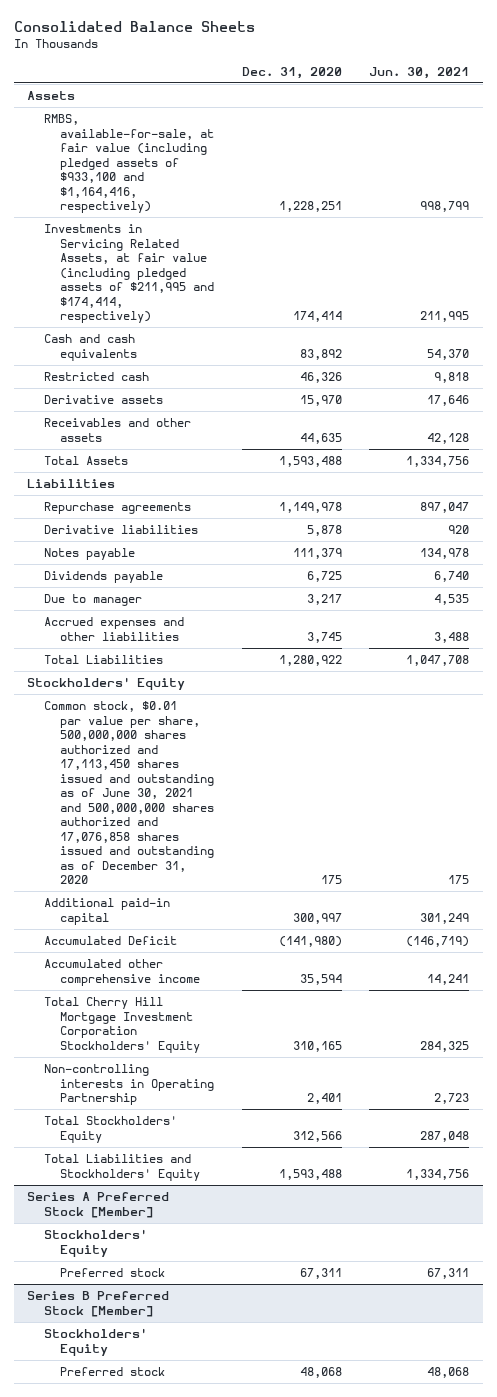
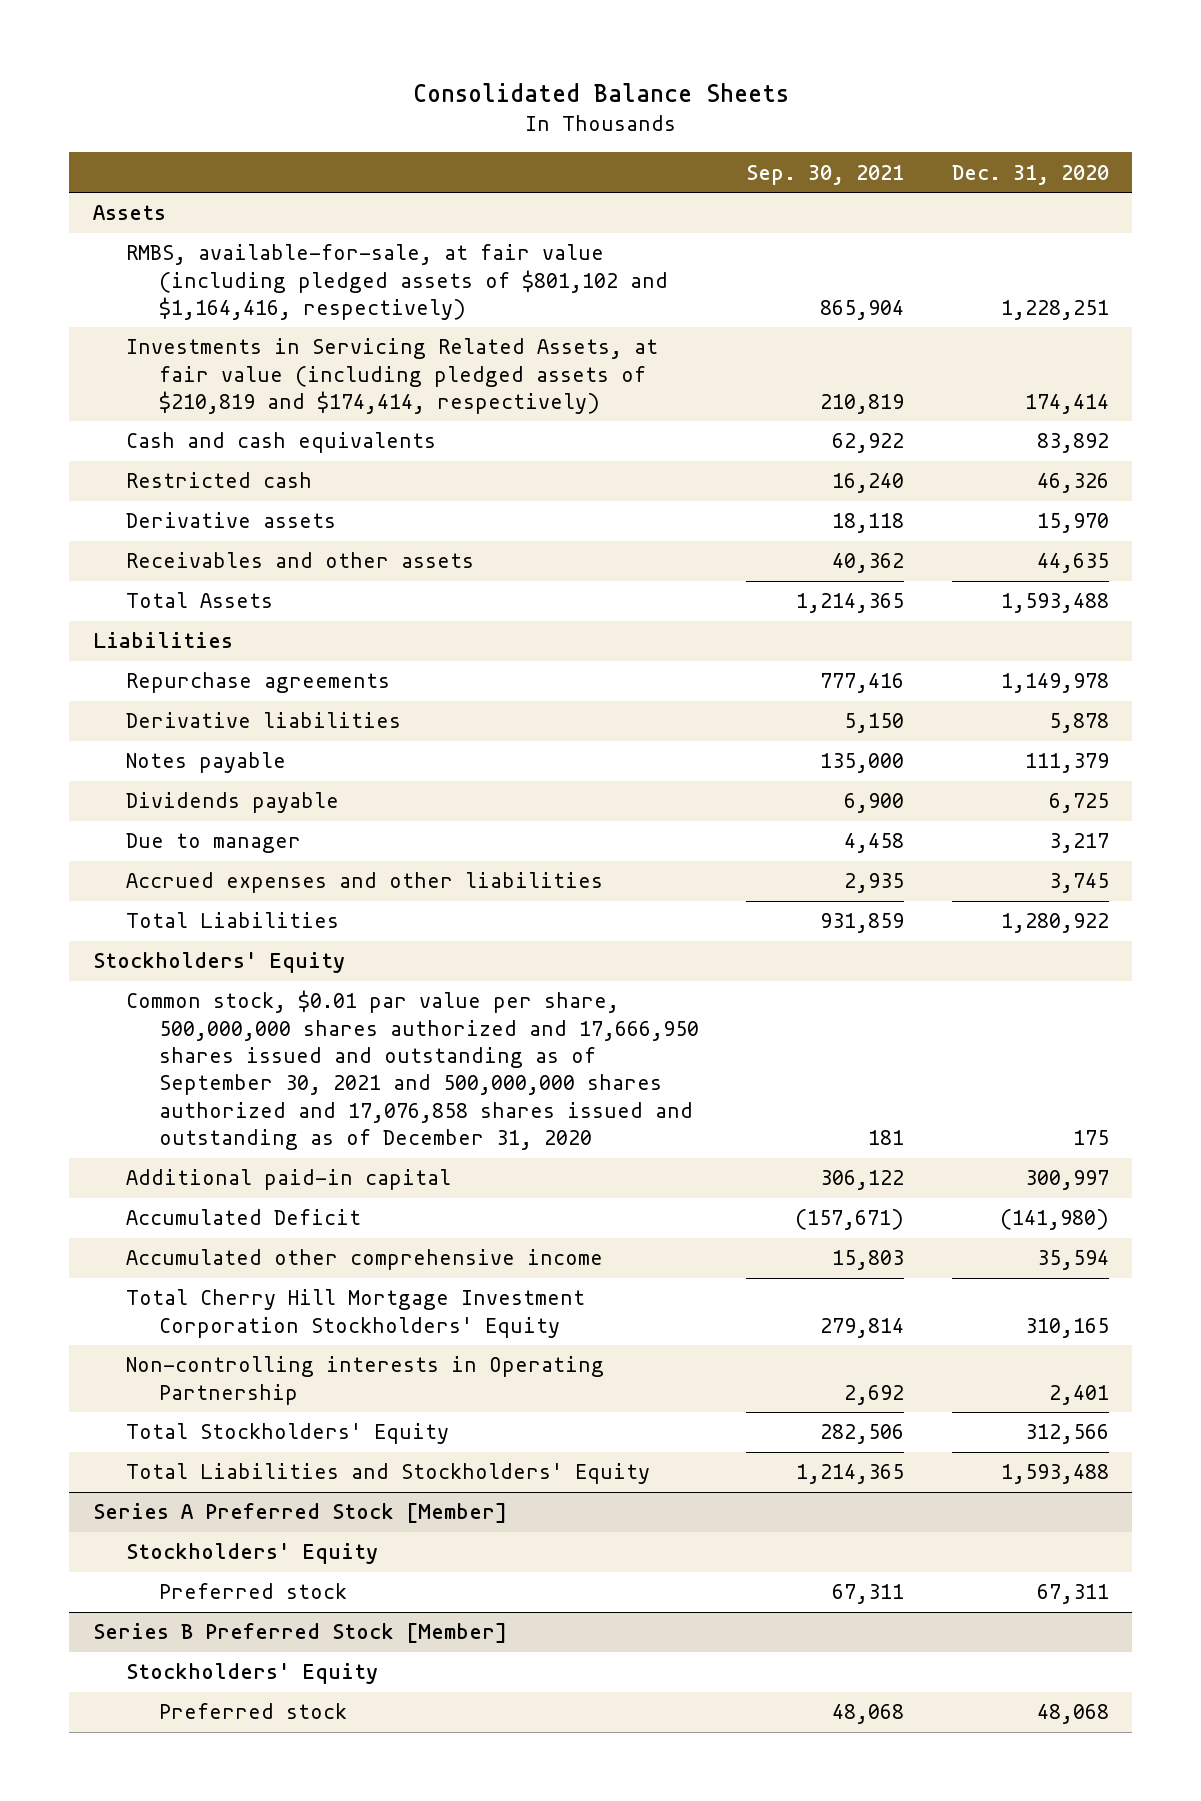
- | Dec. 31, 2020 | Jun. 30, 2021
+ | Sep. 30, 2021 | Dec. 31, 2020
- RMBS, available-for-sale, at fair value (including pledged assets of $933,100 and $1,164,416, respectively) | 1,228,251 | 998,799
- Investments in Servicing Related Assets, at fair value (including pledged assets of $211,995 and $174,414, respectively) | 174,414 | 211,995
+ RMBS, available-for-sale, at fair value (including pledged assets of $801,102 and $1,164,416, respectively) | 865,904 | 1,228,251
+ Investments in Servicing Related Assets, at fair value (including pledged assets of $210,819 and $174,414, respectively) | 210,819 | 174,414
- Common stock, $0.01 par value per share, 500,000,000 shares authorized and 17,113,450 shares issued and outstanding as of June 30, 2021 and 500,000,000 shares authorized and 17,076,858 shares issued and outstanding as of December 31, 2020 | 175 | 175
+ Common stock, $0.01 par value per share, 500,000,000 shares authorized and 17,666,950 shares issued and outstanding as of September 30, 2021 and 500,000,000 shares authorized and 17,076,858 shares issued and outstanding as of December 31, 2020 | 181 | 175

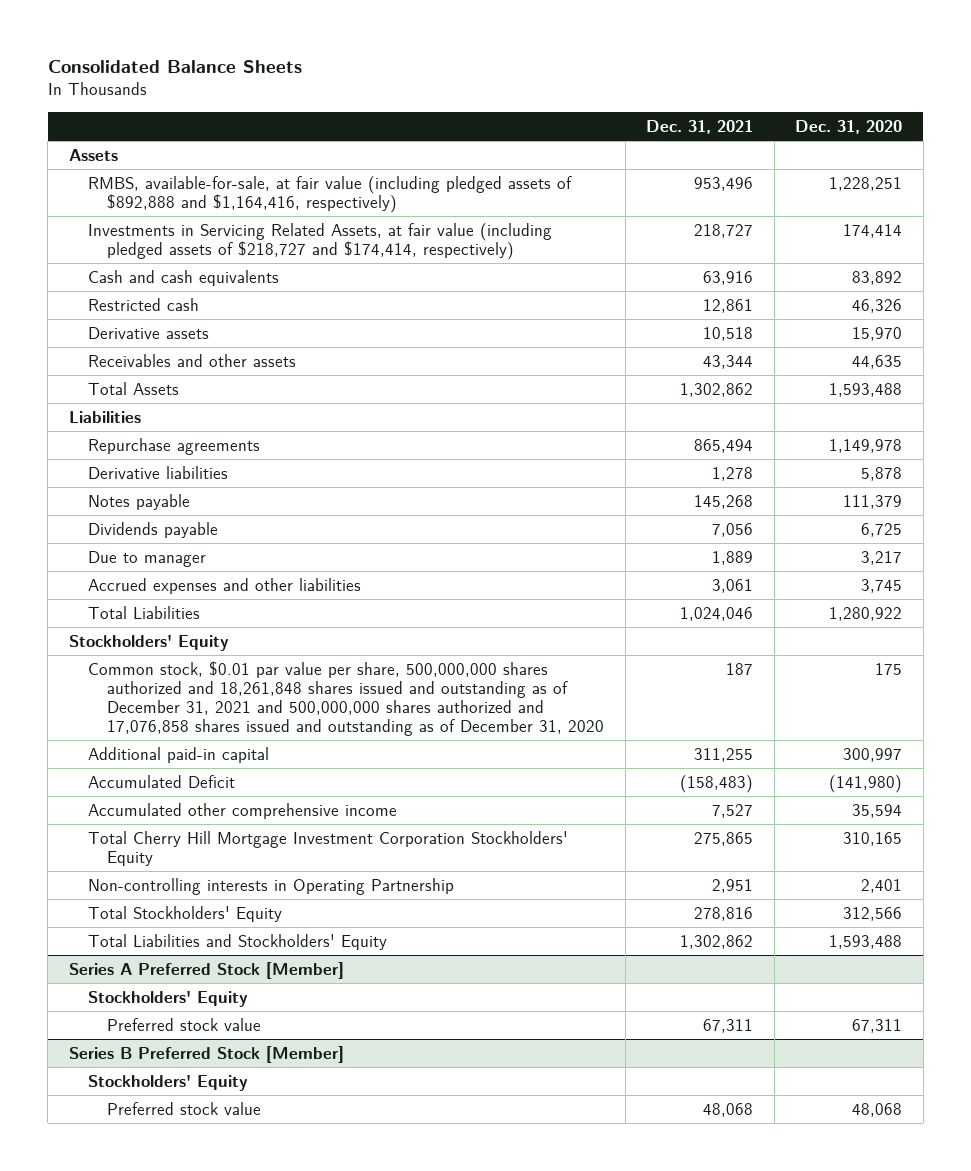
- | Sep. 30, 2021 | Dec. 31, 2020
+ | Dec. 31, 2021 | Dec. 31, 2020
- RMBS, available-for-sale, at fair value (including pledged assets of $801,102 and $1,164,416, respectively) | 865,904 | 1,228,251
- Investments in Servicing Related Assets, at fair value (including pledged assets of $210,819 and $174,414, respectively) | 210,819 | 174,414
+ RMBS, available-for-sale, at fair value (including pledged assets of $892,888 and $1,164,416, respectively) | 953,496 | 1,228,251
+ Investments in Servicing Related Assets, at fair value (including pledged assets of $218,727 and $174,414, respectively) | 218,727 | 174,414
- Common stock, $0.01 par value per share, 500,000,000 shares authorized and 17,666,950 shares issued and outstanding as of September 30, 2021 and 500,000,000 shares authorized and 17,076,858 shares issued and outstanding as of December 31, 2020 | 181 | 175
+ Common stock, $0.01 par value per share, 500,000,000 shares authorized and 18,261,848 shares issued and outstanding as of December 31, 2021 and 500,000,000 shares authorized and 17,076,858 shares issued and outstanding as of December 31, 2020 | 187 | 175
@ Series A Preferred Stock [Member]
- Preferred stock | 67,311 | 67,311
+ Preferred stock value | 67,311 | 67,311
@ Series B Preferred Stock [Member]
- Preferred stock | 48,068 | 48,068
+ Preferred stock value | 48,068 | 48,068

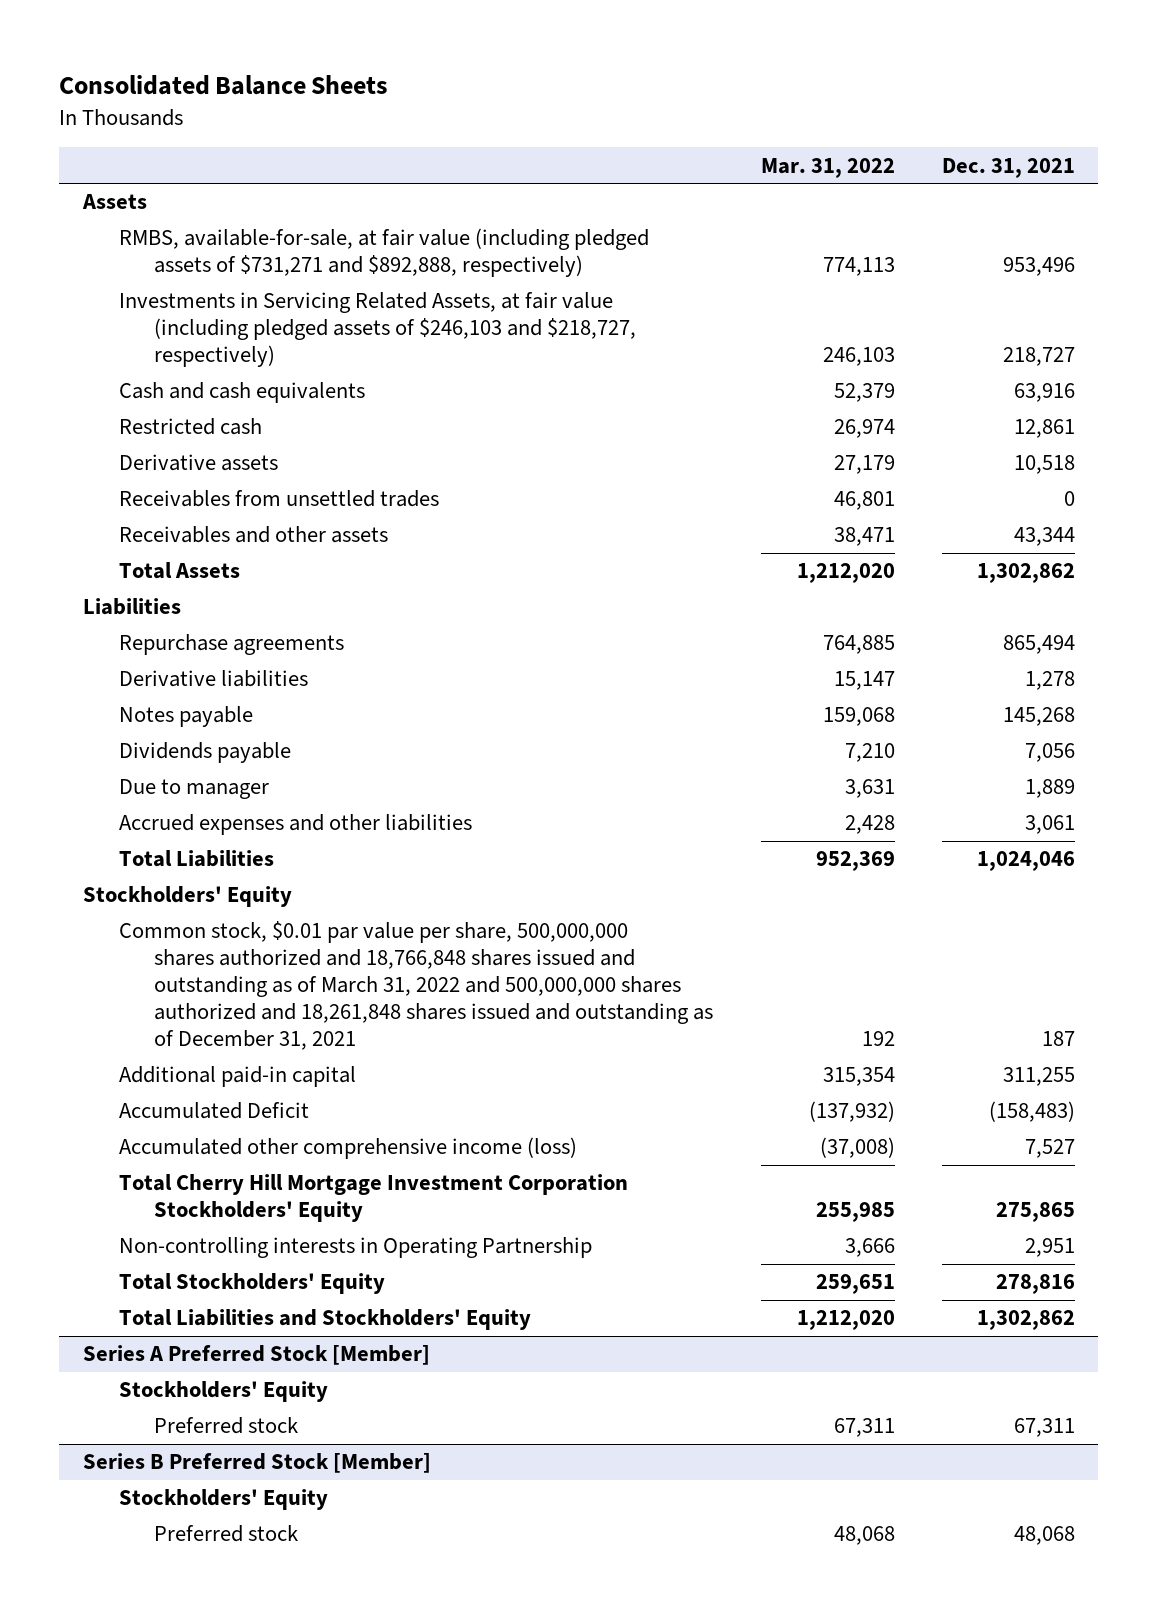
- | Dec. 31, 2021 | Dec. 31, 2020
+ | Mar. 31, 2022 | Dec. 31, 2021
- RMBS, available-for-sale, at fair value (including pledged assets of $892,888 and $1,164,416, respectively) | 953,496 | 1,228,251
- Investments in Servicing Related Assets, at fair value (including pledged assets of $218,727 and $174,414, respectively) | 218,727 | 174,414
+ RMBS, available-for-sale, at fair value (including pledged assets of $731,271 and $892,888, respectively) | 774,113 | 953,496
+ Investments in Servicing Related Assets, at fair value (including pledged assets of $246,103 and $218,727, respectively) | 246,103 | 218,727
+ Receivables from unsettled trades | 46,801 | 0
- Common stock, $0.01 par value per share, 500,000,000 shares authorized and 18,261,848 shares issued and outstanding as of December 31, 2021 and 500,000,000 shares authorized and 17,076,858 shares issued and outstanding as of December 31, 2020 | 187 | 175
+ Common stock, $0.01 par value per share, 500,000,000 shares authorized and 18,766,848 shares issued and outstanding as of March 31, 2022 and 500,000,000 shares authorized and 18,261,848 shares issued and outstanding as of December 31, 2021 | 192 | 187
- Accumulated other comprehensive income | 7,527 | 35,594
+ Accumulated other comprehensive income (loss) | (37,008) | 7,527
@ Series A Preferred Stock [Member]
- Preferred stock value | 67,311 | 67,311
+ Preferred stock | 67,311 | 67,311
@ Series B Preferred Stock [Member]
- Preferred stock value | 48,068 | 48,068
+ Preferred stock | 48,068 | 48,068

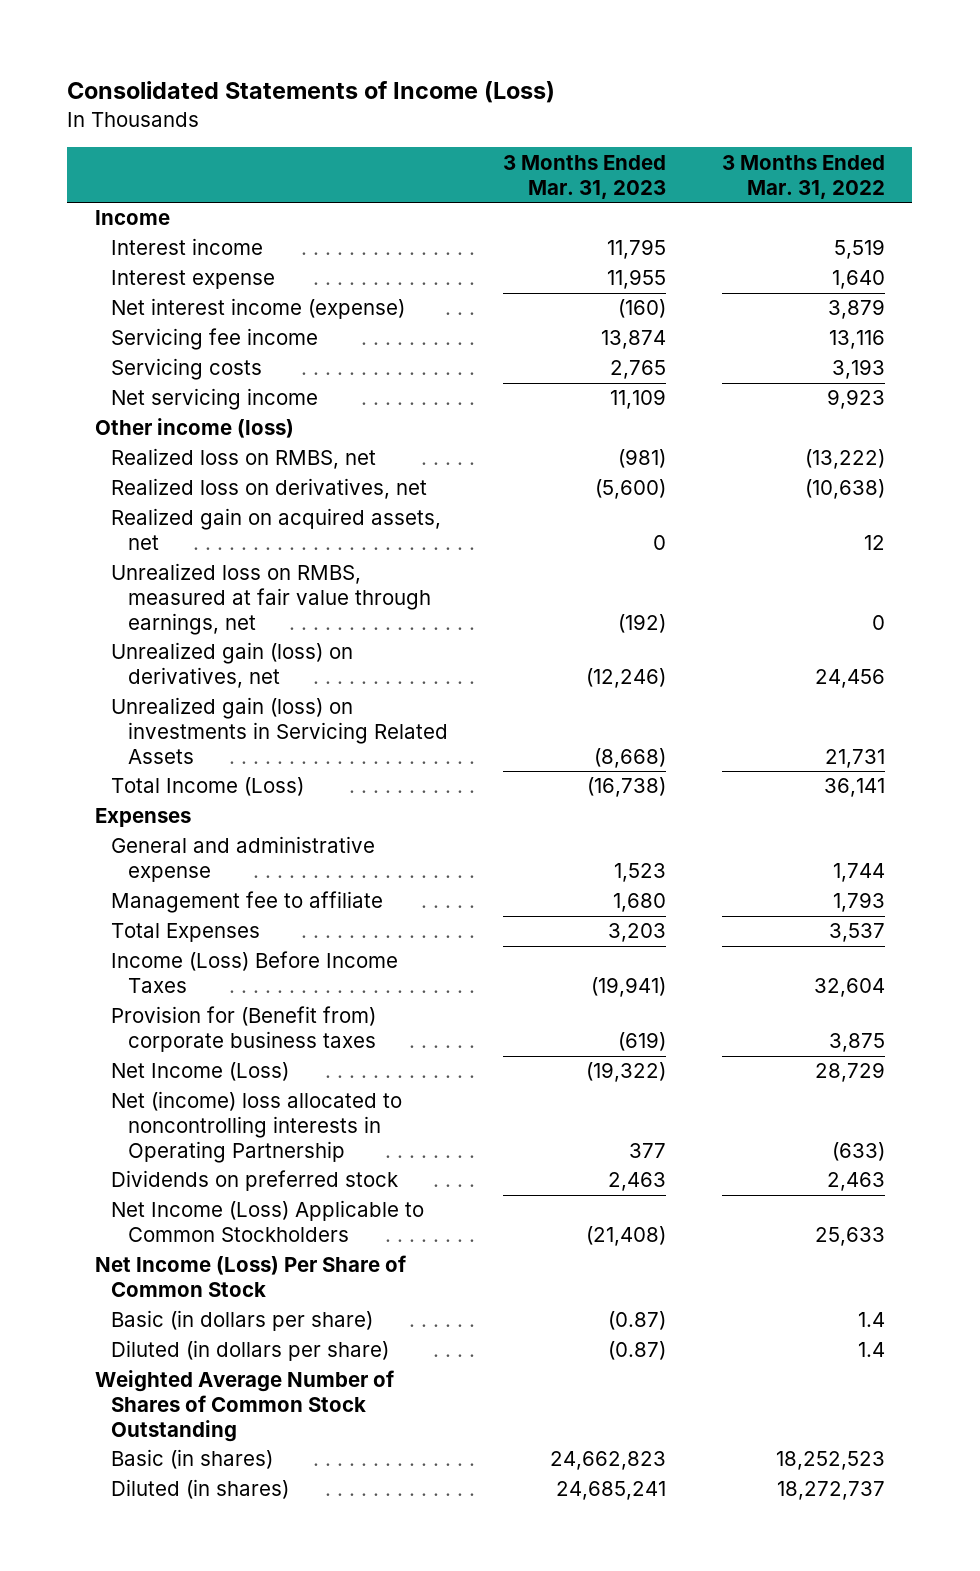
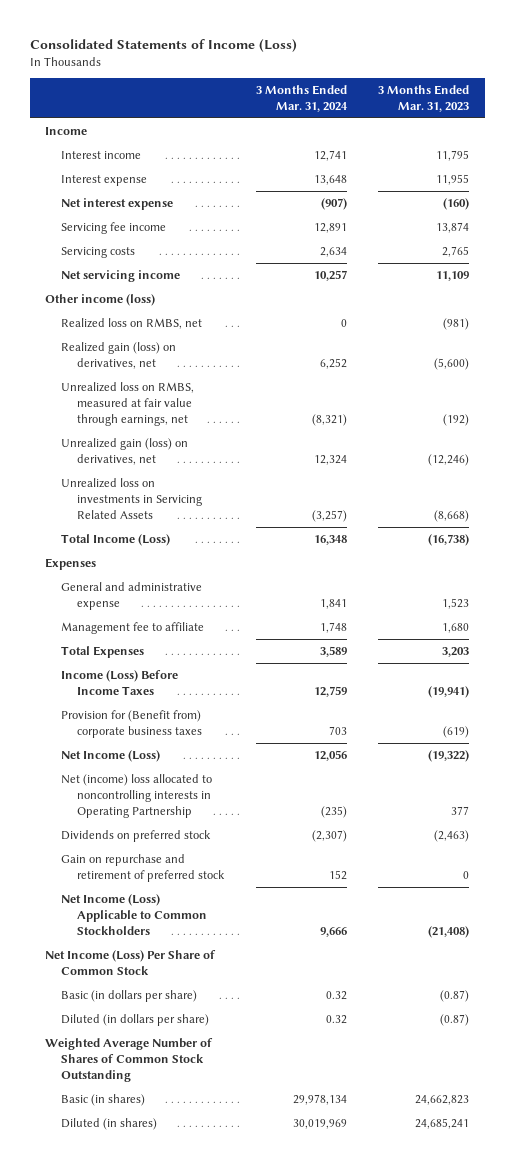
- | 3 Months Ended Mar. 31, 2023 | 3 Months Ended Mar. 31, 2022
+ | 3 Months Ended Mar. 31, 2024 | 3 Months Ended Mar. 31, 2023
- Net interest income (expense) | (160) | 3,879
+ Net interest expense | (907) | (160)
- Realized loss on derivatives, net | (5,600) | (10,638)
- Realized gain on acquired assets, net | 0 | 12
+ Realized gain (loss) on derivatives, net | 6,252 | (5,600)
- Unrealized gain (loss) on investments in Servicing Related Assets | (8,668) | 21,731
+ Unrealized loss on investments in Servicing Related Assets | (3,257) | (8,668)
- Dividends on preferred stock | 2,463 | 2,463
+ Dividends on preferred stock | (2,307) | (2,463)
+ Gain on repurchase and retirement of preferred stock | 152 | 0

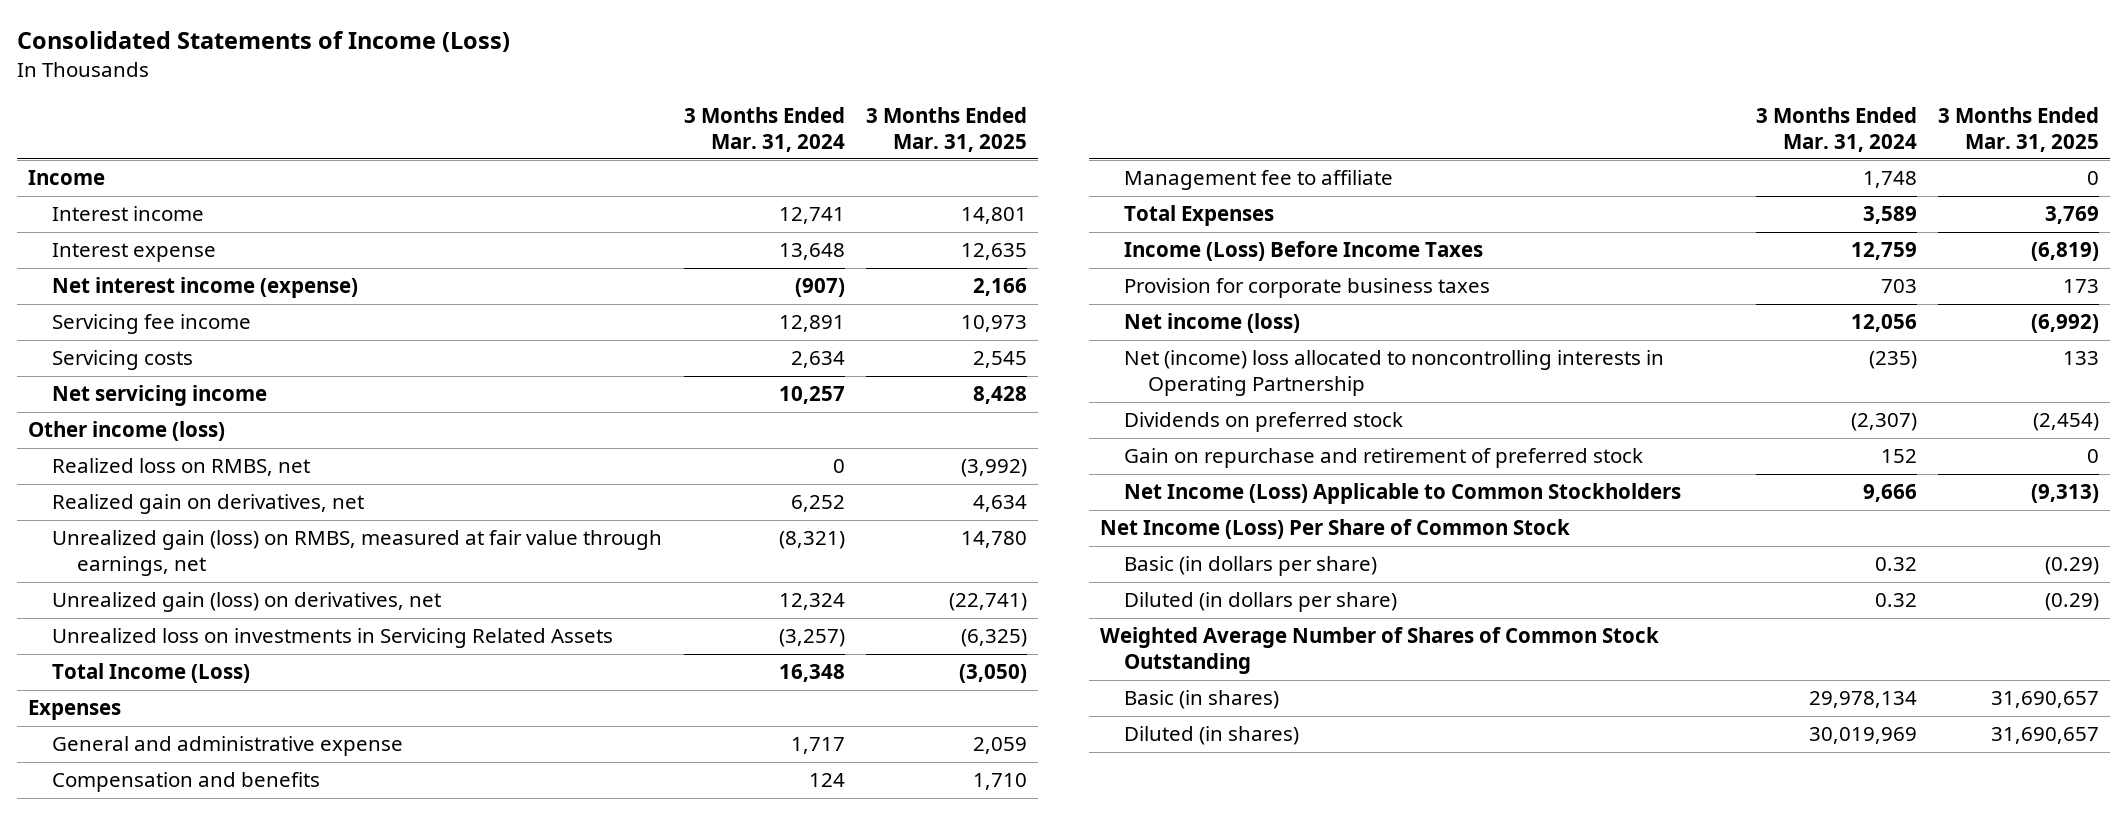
- | 3 Months Ended Mar. 31, 2024 | 3 Months Ended Mar. 31, 2023
+ | 3 Months Ended Mar. 31, 2024 | 3 Months Ended Mar. 31, 2025
- Net interest expense | (907) | (160)
+ Net interest income (expense) | (907) | 2,166
- Realized gain (loss) on derivatives, net | 6,252 | (5,600)
- Unrealized loss on RMBS, measured at fair value through earnings, net | (8,321) | (192)
+ Realized gain on derivatives, net | 6,252 | 4,634
+ Unrealized gain (loss) on RMBS, measured at fair value through earnings, net | (8,321) | 14,780
- General and administrative expense | 1,841 | 1,523
+ General and administrative expense | 1,717 | 2,059
+ Compensation and benefits | 124 | 1,710
- Provision for (Benefit from) corporate business taxes | 703 | (619)
- Net Income (Loss) | 12,056 | (19,322)
+ Provision for corporate business taxes | 703 | 173
+ Net income (loss) | 12,056 | (6,992)

